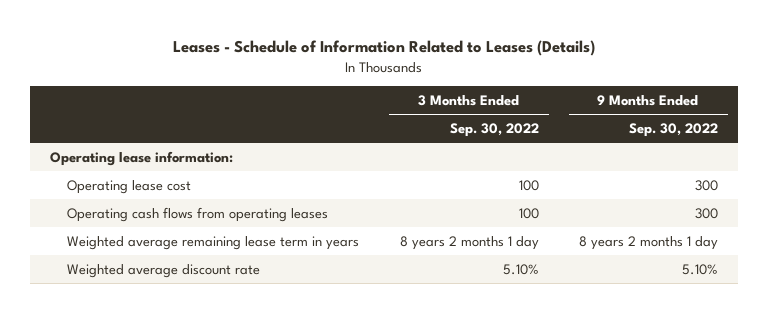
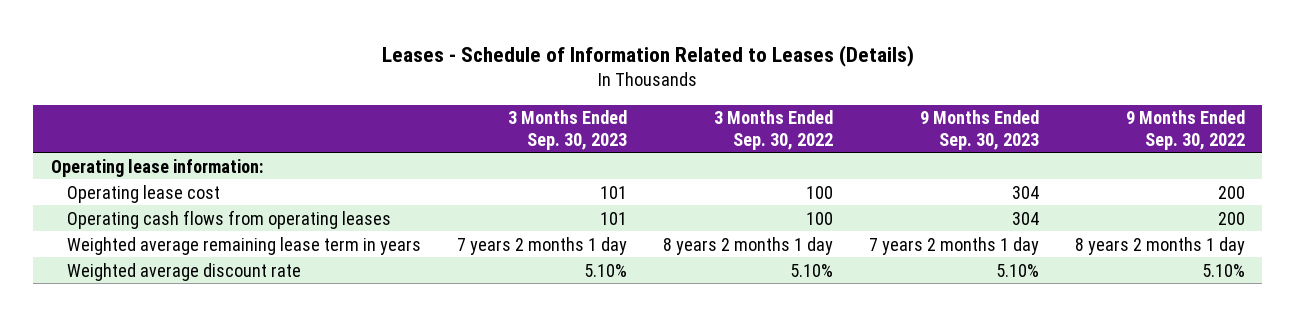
- | 3 Months Ended Sep. 30, 2022 | 9 Months Ended Sep. 30, 2022
+ | 3 Months Ended Sep. 30, 2023 | 3 Months Ended Sep. 30, 2022 | 9 Months Ended Sep. 30, 2023 | 9 Months Ended Sep. 30, 2022
- Operating lease cost | 100 | 300
- Operating cash flows from operating leases | 100 | 300
+ Operating lease cost | 101 | 100 | 304 | 200
+ Operating cash flows from operating leases | 101 | 100 | 304 | 200

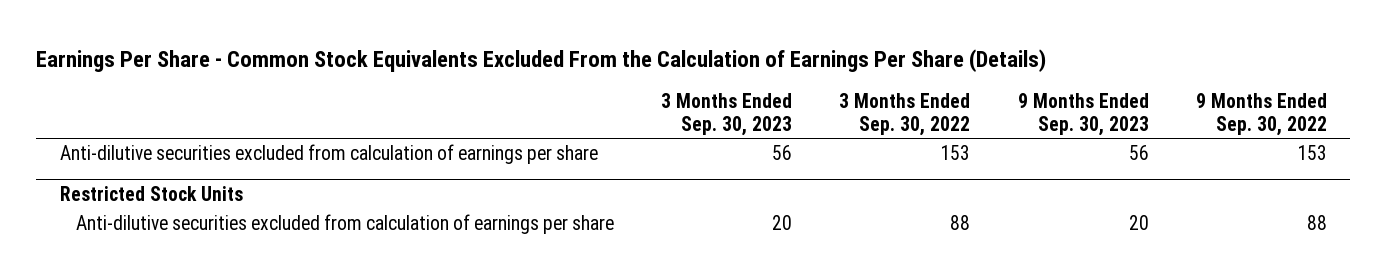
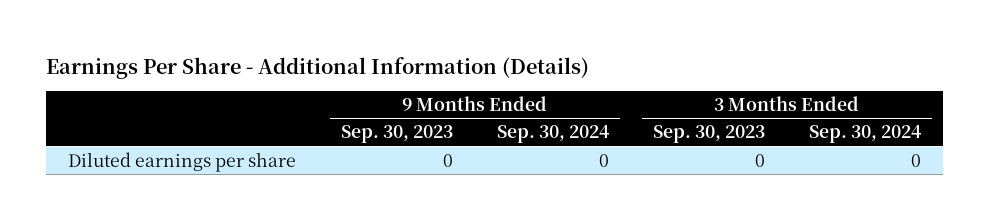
- Earnings Per Share - Common Stock Equivalents Excluded From the Calculation of Earnings Per Share (Details)
+ Earnings Per Share - Additional Information (Details)
- | 3 Months Ended Sep. 30, 2023 | 3 Months Ended Sep. 30, 2022 | 9 Months Ended Sep. 30, 2023 | 9 Months Ended Sep. 30, 2022
+ | 9 Months Ended Sep. 30, 2023 | 9 Months Ended Sep. 30, 2024 | 3 Months Ended Sep. 30, 2023 | 3 Months Ended Sep. 30, 2024
- Anti-dilutive securities excluded from calculation of earnings per share | 56 | 153 | 56 | 153
- Restricted Stock Units
- Anti-dilutive securities excluded from calculation of earnings per share | 20 | 88 | 20 | 88
+ Diluted earnings per share | 0 | 0 | 0 | 0

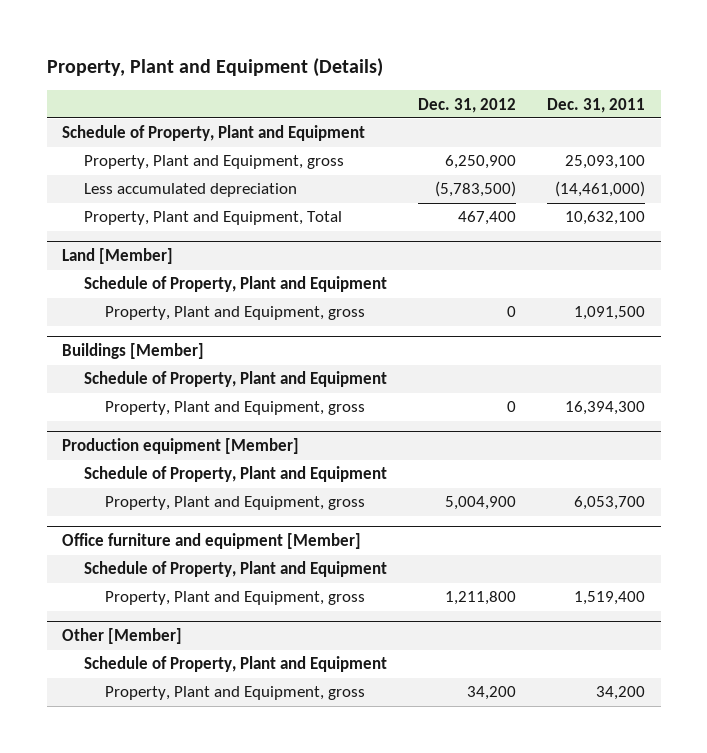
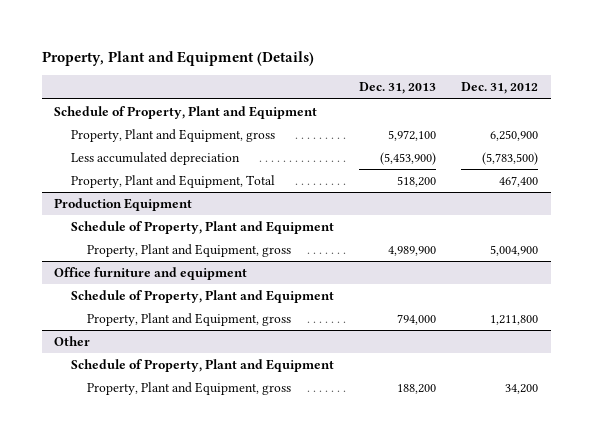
- | Dec. 31, 2012 | Dec. 31, 2011
+ | Dec. 31, 2013 | Dec. 31, 2012
- Land [Member]
- Schedule of Property, Plant and Equipment
- Property, Plant and Equipment, gross | 0 | 1,091,500
- Buildings [Member]
- Schedule of Property, Plant and Equipment
- Property, Plant and Equipment, gross | 0 | 16,394,300
- Production equipment [Member]
+ Production Equipment
- Office furniture and equipment [Member]
+ Office furniture and equipment
- Other [Member]
+ Other

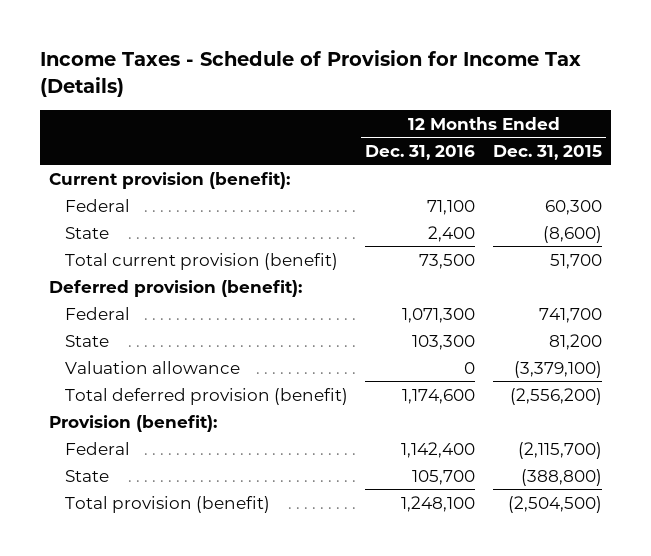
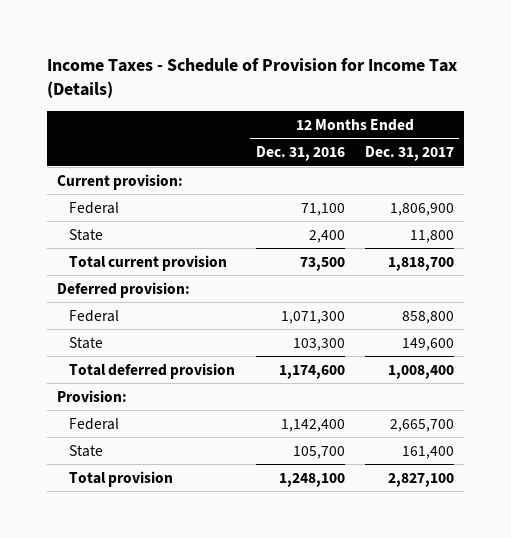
- | 12 Months Ended Dec. 31, 2016 | 12 Months Ended Dec. 31, 2015
+ | 12 Months Ended Dec. 31, 2016 | 12 Months Ended Dec. 31, 2017
- Current provision (benefit):
+ Current provision:
- Total current provision (benefit) | 73,500 | 51,700
- Deferred provision (benefit):
+ Total current provision | 73,500 | 1,818,700
+ Deferred provision:
- Valuation allowance | 0 | (3,379,100)
- Total deferred provision (benefit) | 1,174,600 | (2,556,200)
- Provision (benefit):
+ Total deferred provision | 1,174,600 | 1,008,400
+ Provision:
- Total provision (benefit) | 1,248,100 | (2,504,500)
+ Total provision | 1,248,100 | 2,827,100

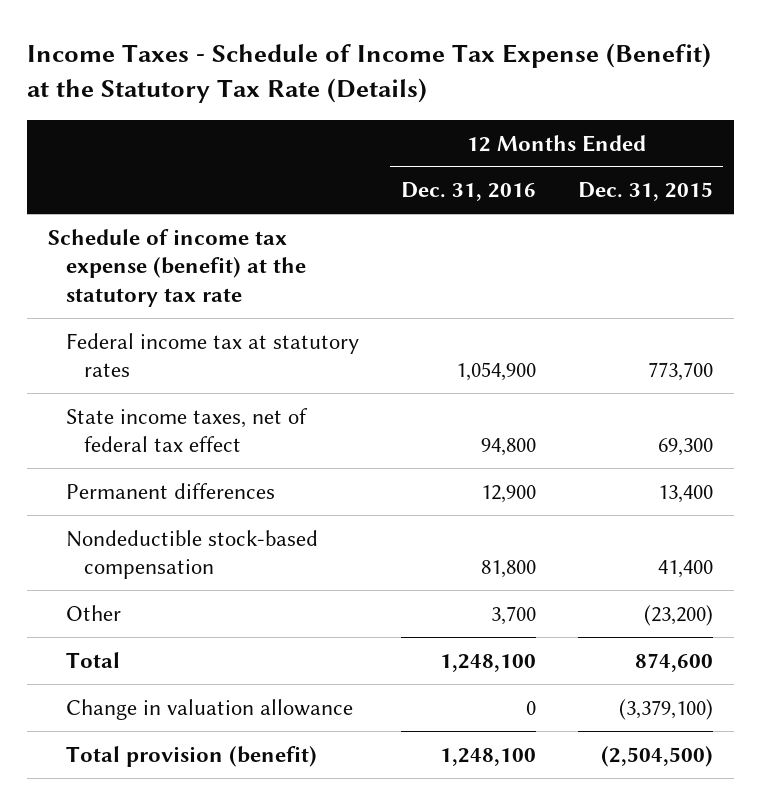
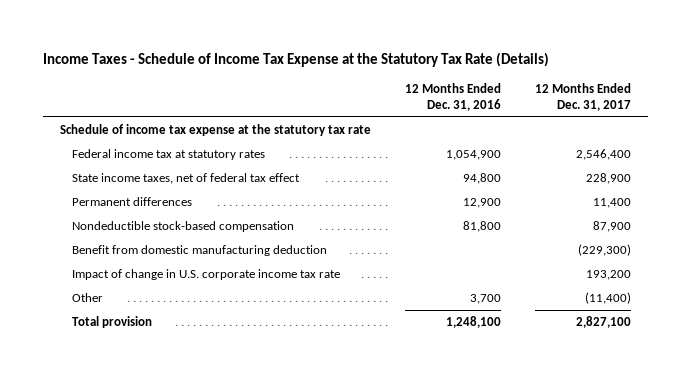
- Income Taxes - Schedule of Income Tax Expense (Benefit) at the Statutory Tax Rate (Details)
+ Income Taxes - Schedule of Income Tax Expense at the Statutory Tax Rate (Details)
- | 12 Months Ended Dec. 31, 2016 | 12 Months Ended Dec. 31, 2015
+ | 12 Months Ended Dec. 31, 2016 | 12 Months Ended Dec. 31, 2017
- Schedule of income tax expense (benefit) at the statutory tax rate
+ Schedule of income tax expense at the statutory tax rate
+ Benefit from domestic manufacturing deduction | | (229,300)
+ Impact of change in U.S. corporate income tax rate | | 193,200
- Total | 1,248,100 | 874,600
- Change in valuation allowance | 0 | (3,379,100)
- Total provision (benefit) | 1,248,100 | (2,504,500)
+ Total provision | 1,248,100 | 2,827,100

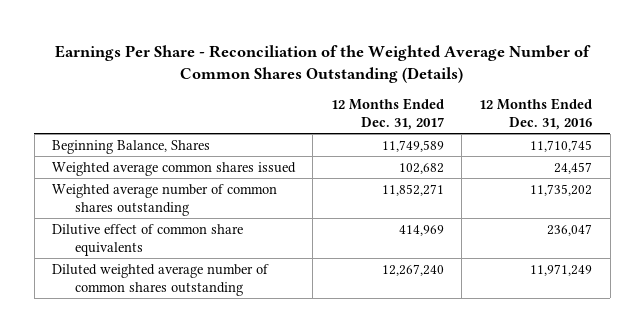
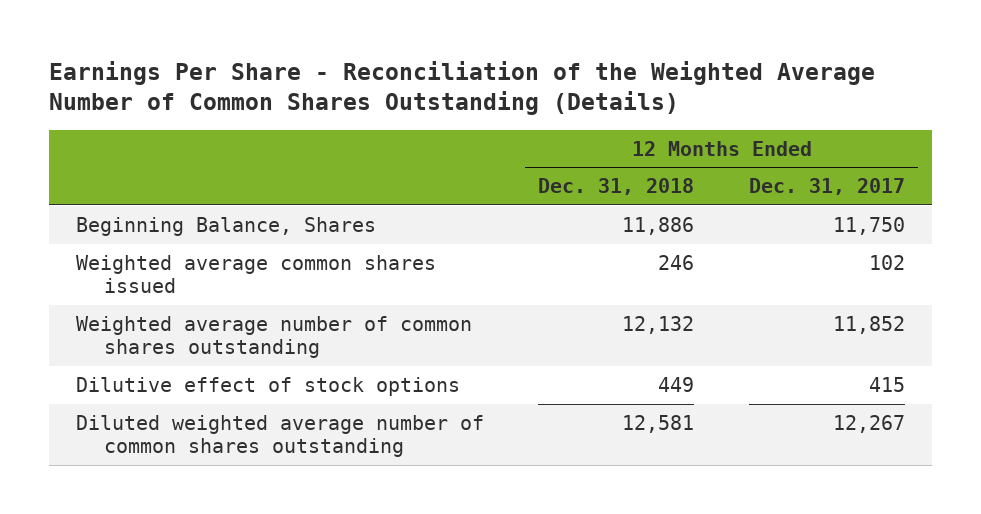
- | 12 Months Ended Dec. 31, 2017 | 12 Months Ended Dec. 31, 2016
+ | 12 Months Ended Dec. 31, 2018 | 12 Months Ended Dec. 31, 2017
- Beginning Balance, Shares | 11,749,589 | 11,710,745
- Weighted average common shares issued | 102,682 | 24,457
- Weighted average number of common shares outstanding | 11,852,271 | 11,735,202
- Dilutive effect of common share equivalents | 414,969 | 236,047
- Diluted weighted average number of common shares outstanding | 12,267,240 | 11,971,249
+ Beginning Balance, Shares | 11,886 | 11,750
+ Weighted average common shares issued | 246 | 102
+ Weighted average number of common shares outstanding | 12,132 | 11,852
+ Dilutive effect of stock options | 449 | 415
+ Diluted weighted average number of common shares outstanding | 12,581 | 12,267

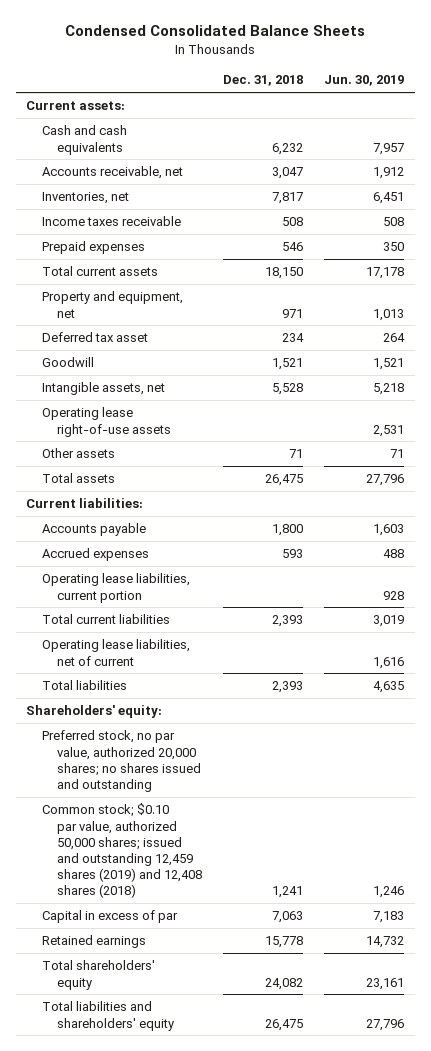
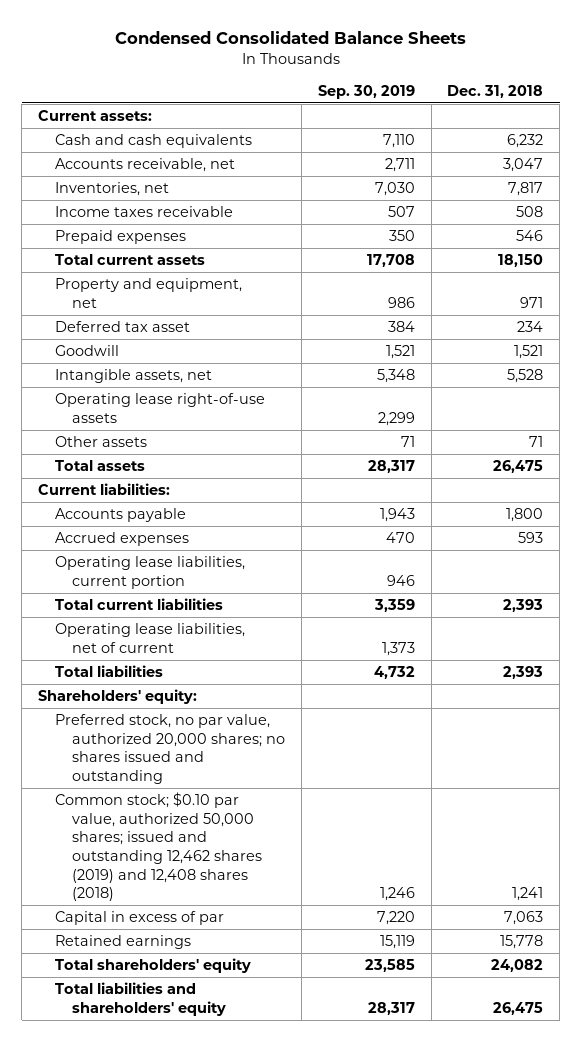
- | Dec. 31, 2018 | Jun. 30, 2019
+ | Sep. 30, 2019 | Dec. 31, 2018
- Common stock; $0.10 par value, authorized 50,000 shares; issued and outstanding 12,459 shares (2019) and 12,408 shares (2018) | 1,241 | 1,246
+ Common stock; $0.10 par value, authorized 50,000 shares; issued and outstanding 12,462 shares (2019) and 12,408 shares (2018) | 1,246 | 1,241

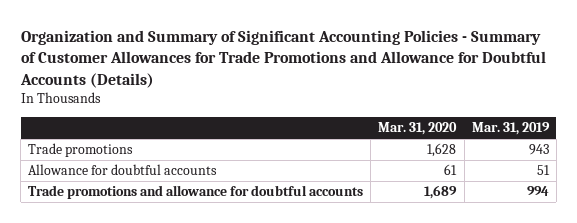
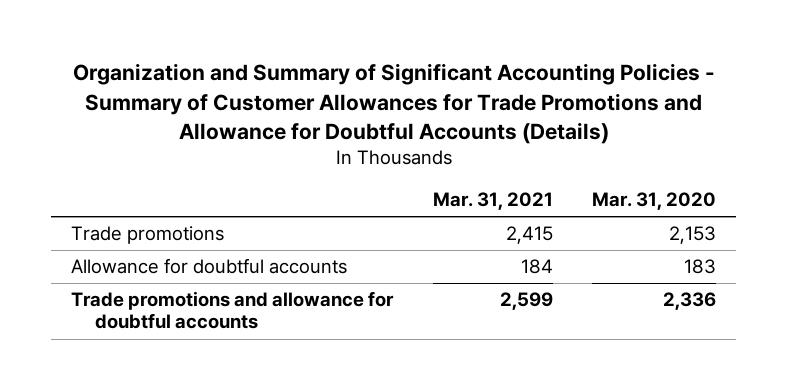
- | Mar. 31, 2020 | Mar. 31, 2019
+ | Mar. 31, 2021 | Mar. 31, 2020
- Trade promotions | 1,628 | 943
- Allowance for doubtful accounts | 61 | 51
- Trade promotions and allowance for doubtful accounts | 1,689 | 994
+ Trade promotions | 2,415 | 2,153
+ Allowance for doubtful accounts | 184 | 183
+ Trade promotions and allowance for doubtful accounts | 2,599 | 2,336

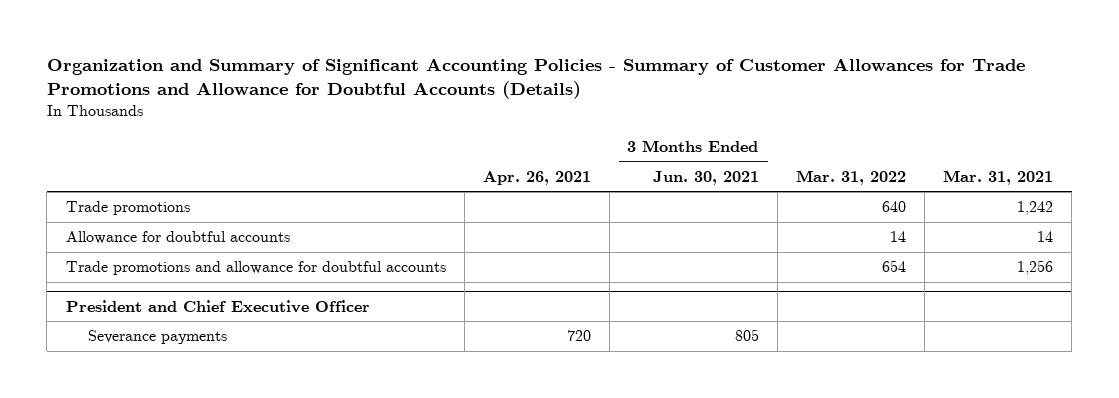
- | Mar. 31, 2021 | Mar. 31, 2020
+ | Apr. 26, 2021 | 3 Months Ended Jun. 30, 2021 | Mar. 31, 2022 | Mar. 31, 2021
- Trade promotions | 2,415 | 2,153
- Allowance for doubtful accounts | 184 | 183
- Trade promotions and allowance for doubtful accounts | 2,599 | 2,336
+ Trade promotions | | | 640 | 1,242
+ Allowance for doubtful accounts | | | 14 | 14
+ Trade promotions and allowance for doubtful accounts | | | 654 | 1,256
+ President and Chief Executive Officer
+ Severance payments | 720 | 805 | |

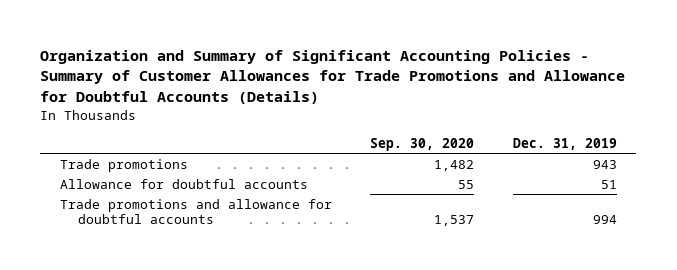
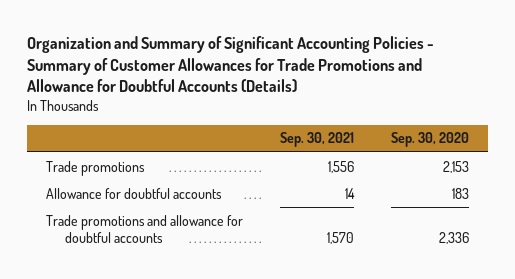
- | Sep. 30, 2020 | Dec. 31, 2019
+ | Sep. 30, 2021 | Sep. 30, 2020
- Trade promotions | 1,482 | 943
- Allowance for doubtful accounts | 55 | 51
- Trade promotions and allowance for doubtful accounts | 1,537 | 994
+ Trade promotions | 1,556 | 2,153
+ Allowance for doubtful accounts | 14 | 183
+ Trade promotions and allowance for doubtful accounts | 1,570 | 2,336

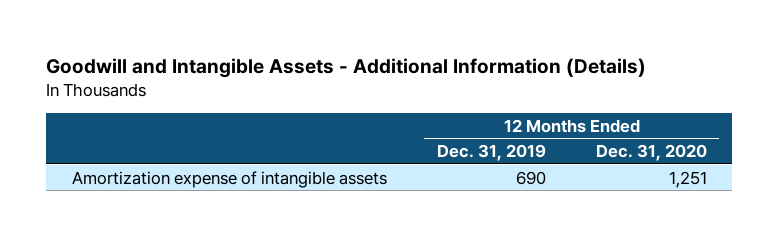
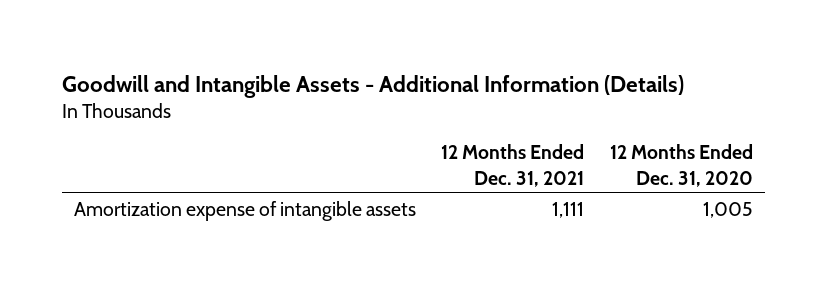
- | 12 Months Ended Dec. 31, 2019 | 12 Months Ended Dec. 31, 2020
+ | 12 Months Ended Dec. 31, 2021 | 12 Months Ended Dec. 31, 2020
- Amortization expense of intangible assets | 690 | 1,251
+ Amortization expense of intangible assets | 1,111 | 1,005

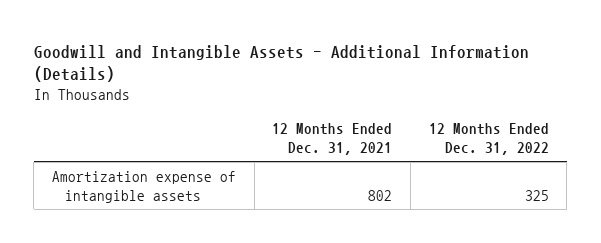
- | 12 Months Ended Dec. 31, 2021 | 12 Months Ended Dec. 31, 2020
+ | 12 Months Ended Dec. 31, 2021 | 12 Months Ended Dec. 31, 2022
- Amortization expense of intangible assets | 1,111 | 1,005
+ Amortization expense of intangible assets | 802 | 325

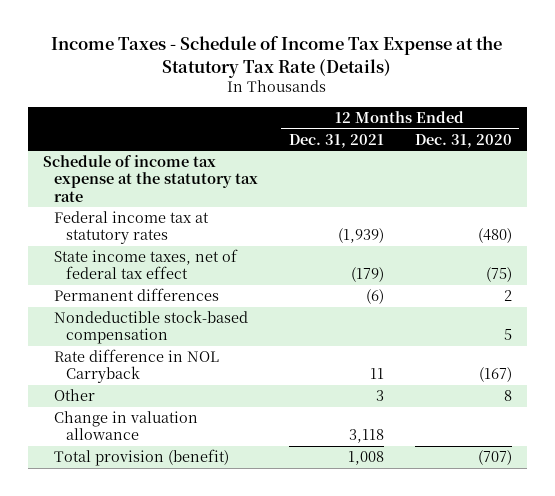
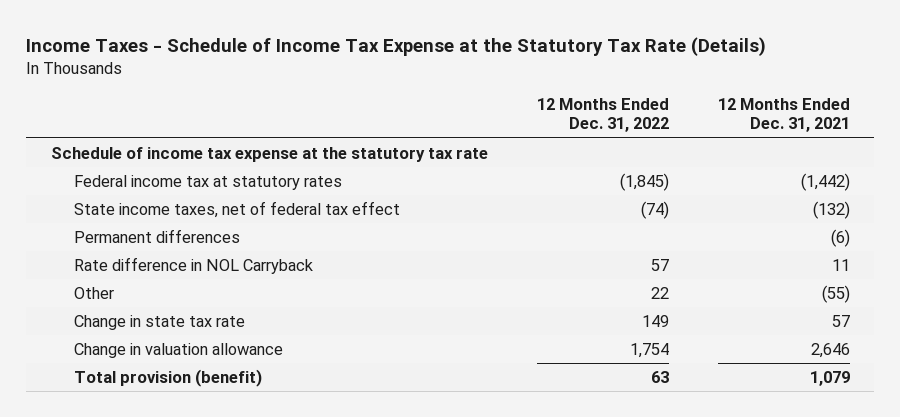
- | 12 Months Ended Dec. 31, 2021 | 12 Months Ended Dec. 31, 2020
+ | 12 Months Ended Dec. 31, 2022 | 12 Months Ended Dec. 31, 2021
- Federal income tax at statutory rates | (1,939) | (480)
- State income taxes, net of federal tax effect | (179) | (75)
+ Federal income tax at statutory rates | (1,845) | (1,442)
+ State income taxes, net of federal tax effect | (74) | (132)
- Nondeductible stock-based compensation | | 5
- Other | 3 | 8
- Change in valuation allowance | 3,118 |
- Total provision (benefit) | 1,008 | (707)
+ Other | 22 | (55)
+ Change in state tax rate | 149 | 57
+ Change in valuation allowance | 1,754 | 2,646
+ Total provision (benefit) | 63 | 1,079

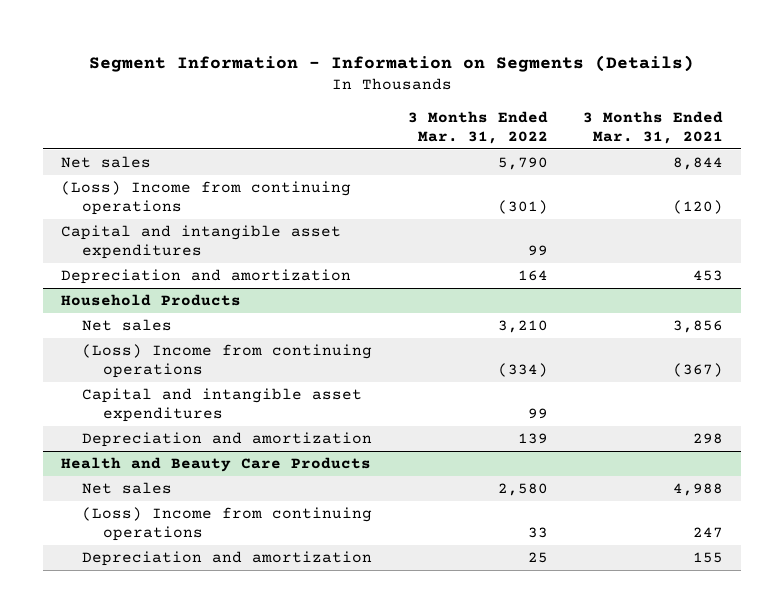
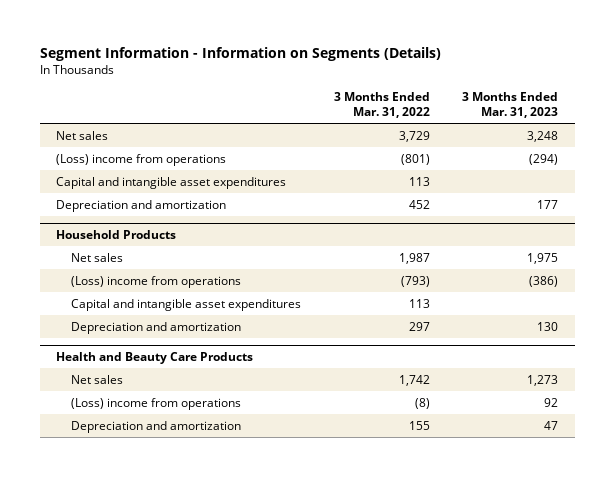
- | 3 Months Ended Mar. 31, 2022 | 3 Months Ended Mar. 31, 2021
+ | 3 Months Ended Mar. 31, 2022 | 3 Months Ended Mar. 31, 2023
- Net sales | 5,790 | 8,844
- (Loss) Income from continuing operations | (301) | (120)
- Capital and intangible asset expenditures | 99 |
- Depreciation and amortization | 164 | 453
+ Net sales | 3,729 | 3,248
+ (Loss) income from operations | (801) | (294)
+ Capital and intangible asset expenditures | 113 |
+ Depreciation and amortization | 452 | 177
@ Household Products
- Net sales | 3,210 | 3,856
- (Loss) Income from continuing operations | (334) | (367)
- Capital and intangible asset expenditures | 99 |
- Depreciation and amortization | 139 | 298
+ Net sales | 1,987 | 1,975
+ (Loss) income from operations | (793) | (386)
+ Capital and intangible asset expenditures | 113 |
+ Depreciation and amortization | 297 | 130
@ Health and Beauty Care Products
- Net sales | 2,580 | 4,988
- (Loss) Income from continuing operations | 33 | 247
- Depreciation and amortization | 25 | 155
+ Net sales | 1,742 | 1,273
+ (Loss) income from operations | (8) | 92
+ Depreciation and amortization | 155 | 47

